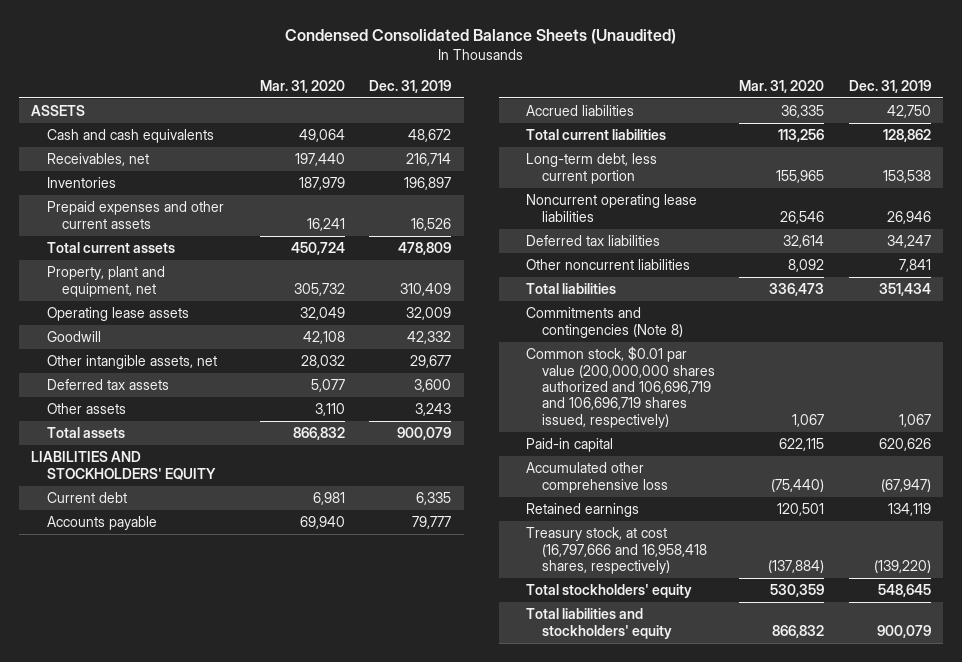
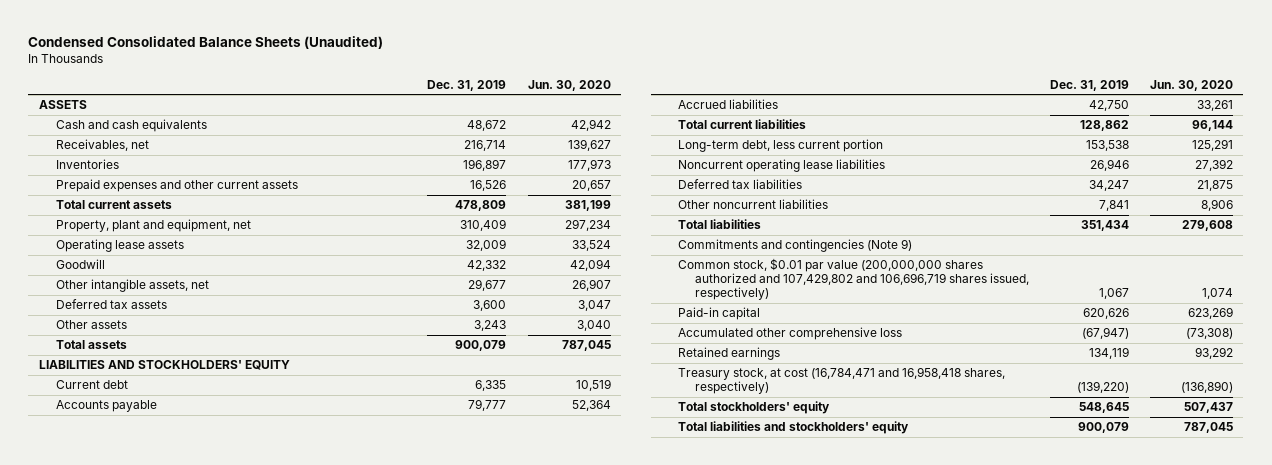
- | Mar. 31, 2020 | Dec. 31, 2019
+ | Dec. 31, 2019 | Jun. 30, 2020
- Commitments and contingencies (Note 8)
- Common stock, $0.01 par value (200,000,000 shares authorized and 106,696,719 and 106,696,719 shares issued, respectively) | 1,067 | 1,067
+ Commitments and contingencies (Note 9)
+ Common stock, $0.01 par value (200,000,000 shares authorized and 107,429,802 and 106,696,719 shares issued, respectively) | 1,067 | 1,074
- Treasury stock, at cost (16,797,666 and 16,958,418 shares, respectively) | (137,884) | (139,220)
+ Treasury stock, at cost (16,784,471 and 16,958,418 shares, respectively) | (139,220) | (136,890)

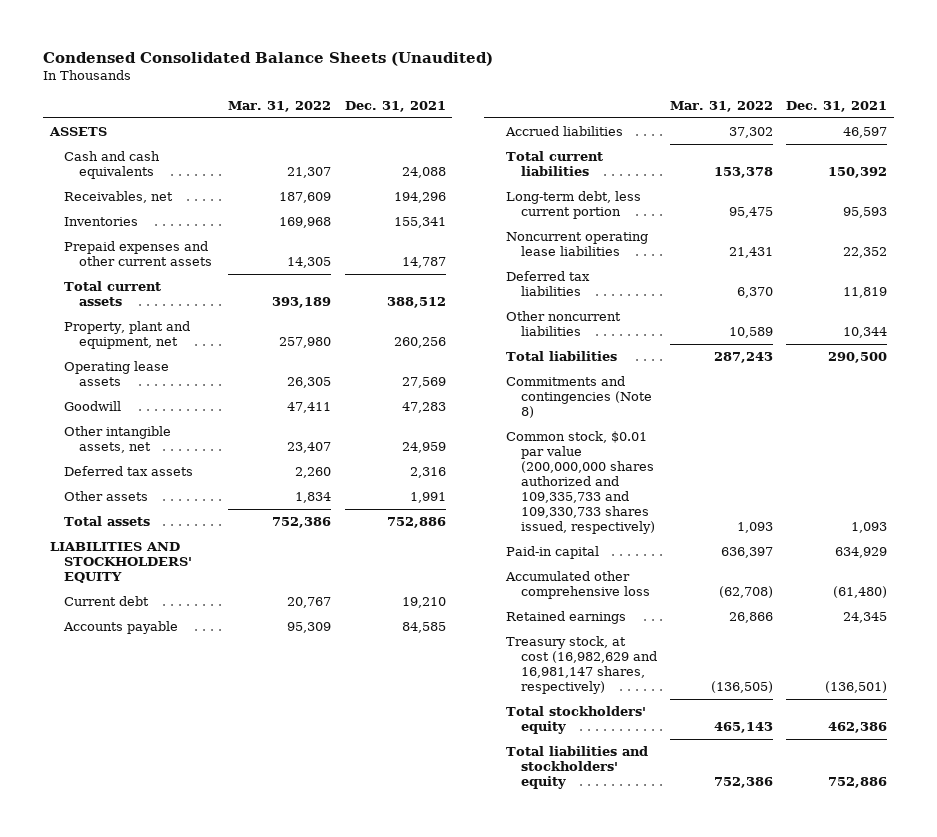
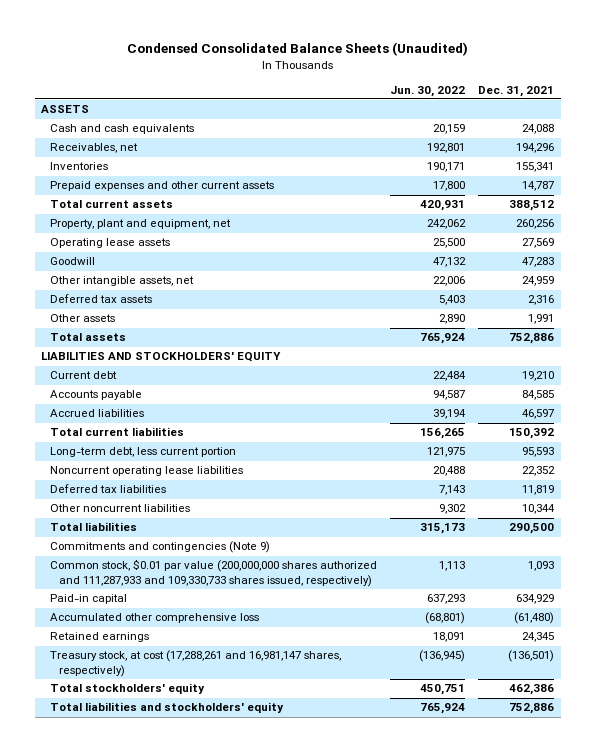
- | Mar. 31, 2022 | Dec. 31, 2021
+ | Jun. 30, 2022 | Dec. 31, 2021
- Commitments and contingencies (Note 8)
- Common stock, $0.01 par value (200,000,000 shares authorized and 109,335,733 and 109,330,733 shares issued, respectively) | 1,093 | 1,093
+ Commitments and contingencies (Note 9)
+ Common stock, $0.01 par value (200,000,000 shares authorized and 111,287,933 and 109,330,733 shares issued, respectively) | 1,113 | 1,093
- Treasury stock, at cost (16,982,629 and 16,981,147 shares, respectively) | (136,505) | (136,501)
+ Treasury stock, at cost (17,288,261 and 16,981,147 shares, respectively) | (136,945) | (136,501)

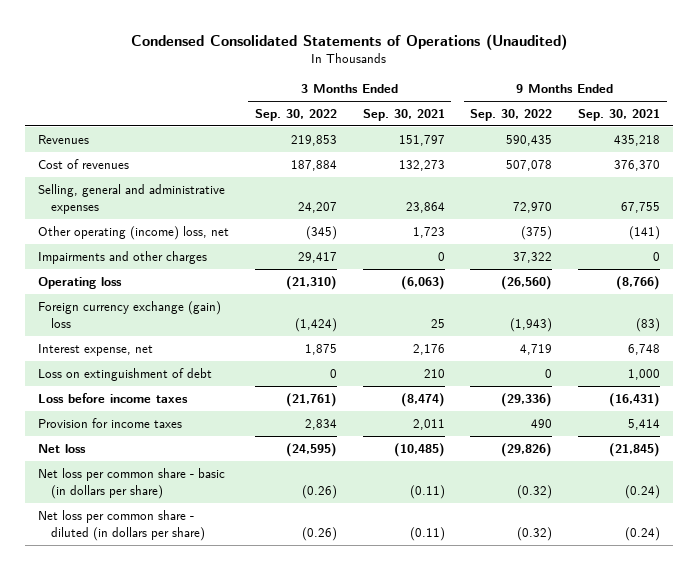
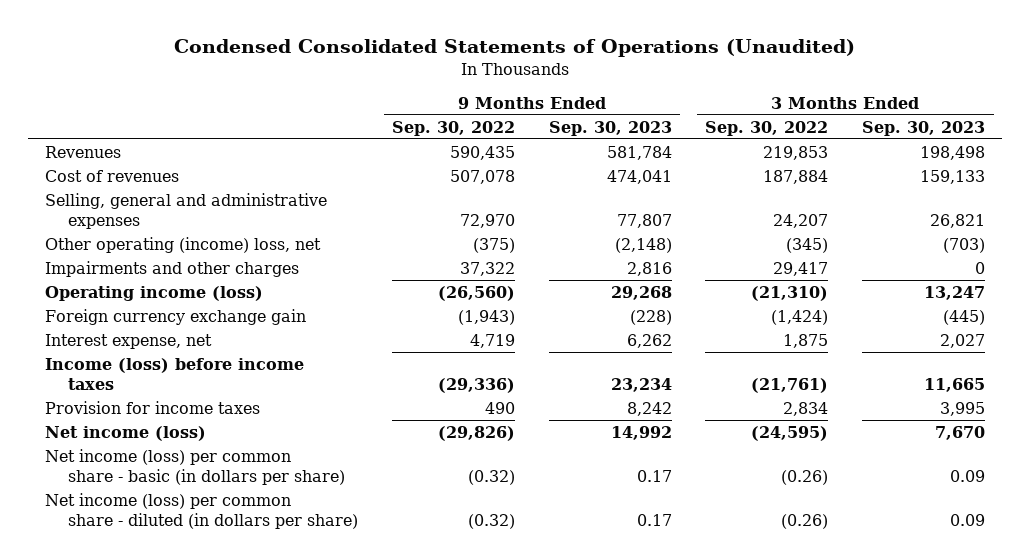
- | 3 Months Ended Sep. 30, 2022 | 3 Months Ended Sep. 30, 2021 | 9 Months Ended Sep. 30, 2022 | 9 Months Ended Sep. 30, 2021
+ | 9 Months Ended Sep. 30, 2022 | 9 Months Ended Sep. 30, 2023 | 3 Months Ended Sep. 30, 2022 | 3 Months Ended Sep. 30, 2023
- Operating loss | (21,310) | (6,063) | (26,560) | (8,766)
- Foreign currency exchange (gain) loss | (1,424) | 25 | (1,943) | (83)
+ Operating income (loss) | (26,560) | 29,268 | (21,310) | 13,247
+ Foreign currency exchange gain | (1,943) | (228) | (1,424) | (445)
- Loss on extinguishment of debt | 0 | 210 | 0 | 1,000
- Loss before income taxes | (21,761) | (8,474) | (29,336) | (16,431)
+ Income (loss) before income taxes | (29,336) | 23,234 | (21,761) | 11,665
- Net loss | (24,595) | (10,485) | (29,826) | (21,845)
- Net loss per common share - basic (in dollars per share) | (0.26) | (0.11) | (0.32) | (0.24)
- Net loss per common share - diluted (in dollars per share) | (0.26) | (0.11) | (0.32) | (0.24)
+ Net income (loss) | (29,826) | 14,992 | (24,595) | 7,670
+ Net income (loss) per common share - basic (in dollars per share) | (0.32) | 0.17 | (0.26) | 0.09
+ Net income (loss) per common share - diluted (in dollars per share) | (0.32) | 0.17 | (0.26) | 0.09

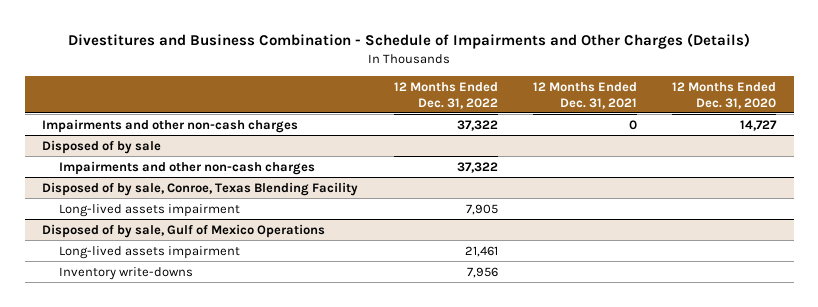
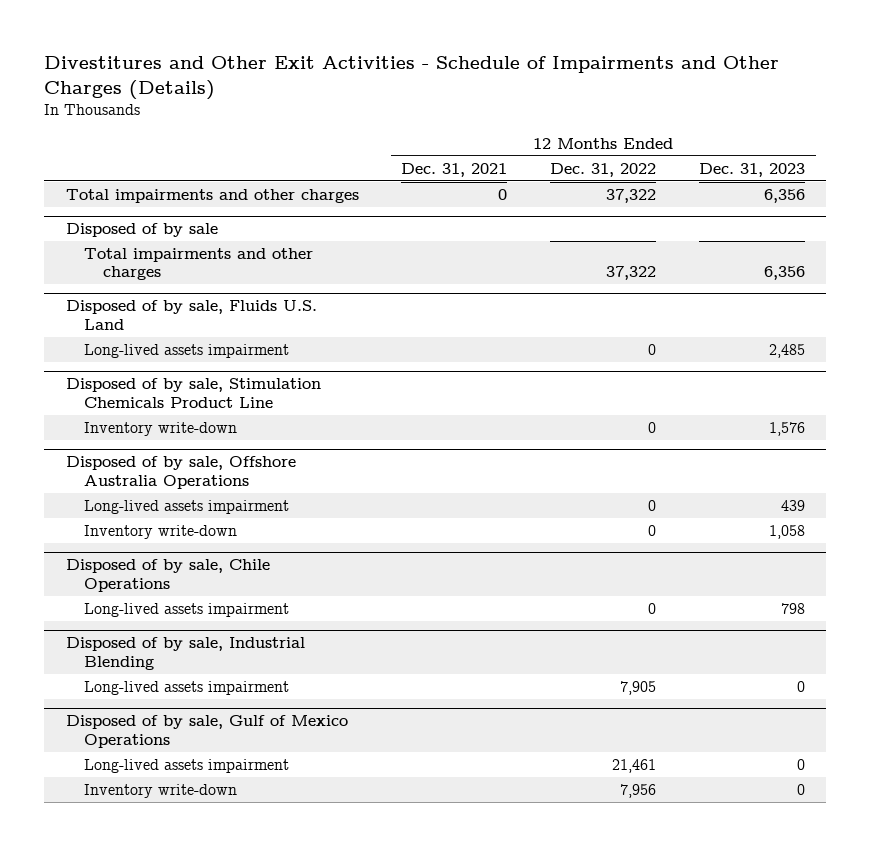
- Divestitures and Business Combination - Schedule of Impairments and Other Charges (Details)
+ Divestitures and Other Exit Activities - Schedule of Impairments and Other Charges (Details)
- | 12 Months Ended Dec. 31, 2022 | 12 Months Ended Dec. 31, 2021 | 12 Months Ended Dec. 31, 2020
+ | 12 Months Ended Dec. 31, 2021 | 12 Months Ended Dec. 31, 2022 | 12 Months Ended Dec. 31, 2023
- Impairments and other non-cash charges | 37,322 | 0 | 14,727
+ Total impairments and other charges | 0 | 37,322 | 6,356
@ Disposed of by sale
- Impairments and other non-cash charges | 37,322 | |
- Disposed of by sale, Conroe, Texas Blending Facility
@ Disposed of by sale
+ Total impairments and other charges | | 37,322 | 6,356
+ Disposed of by sale, Fluids U.S. Land
+ Long-lived assets impairment | | 0 | 2,485
+ Disposed of by sale, Stimulation Chemicals Product Line
+ Inventory write-down | | 0 | 1,576
+ Disposed of by sale, Offshore Australia Operations
+ Long-lived assets impairment | | 0 | 439
+ Inventory write-down | | 0 | 1,058
+ Disposed of by sale, Chile Operations
+ Long-lived assets impairment | | 0 | 798
+ Disposed of by sale, Industrial Blending
@ Disposed of by sale, Gulf of Mexico Operations
- Inventory write-downs | 7,956 | |
+ Inventory write-down | | 7,956 | 0

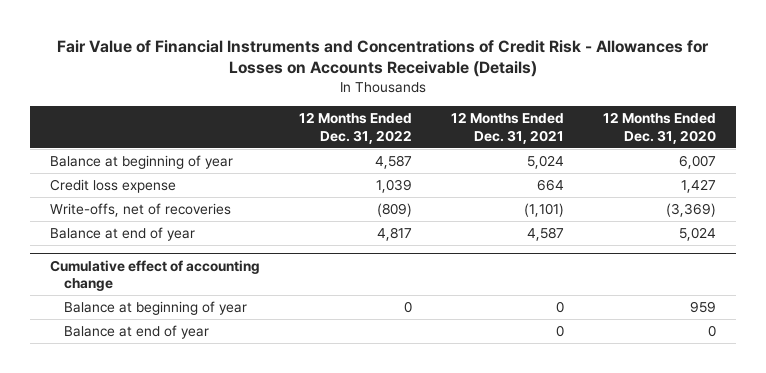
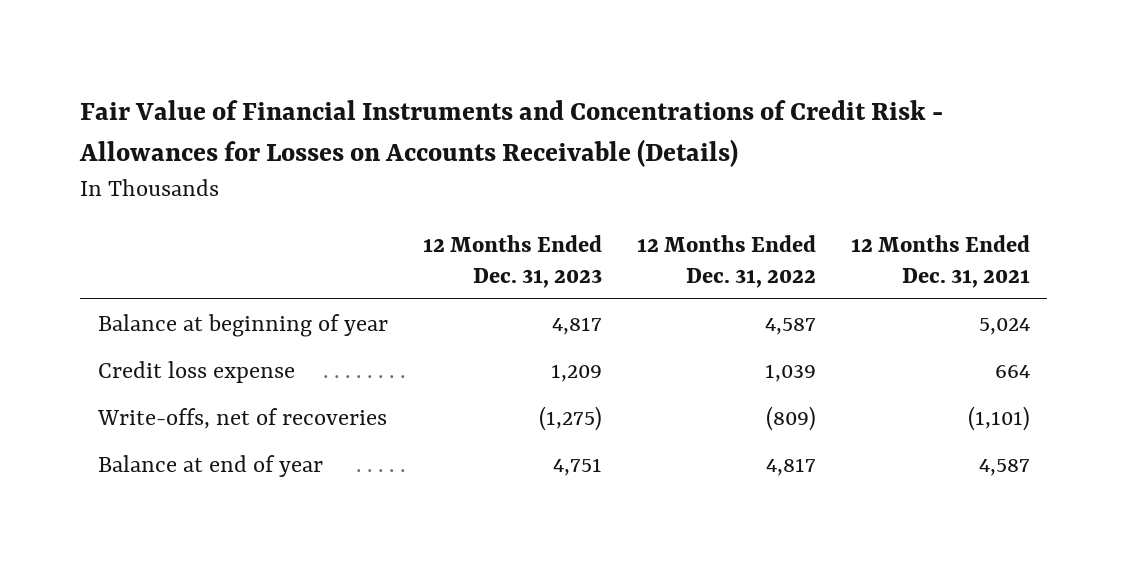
- | 12 Months Ended Dec. 31, 2022 | 12 Months Ended Dec. 31, 2021 | 12 Months Ended Dec. 31, 2020
+ | 12 Months Ended Dec. 31, 2023 | 12 Months Ended Dec. 31, 2022 | 12 Months Ended Dec. 31, 2021
- Cumulative effect of accounting change
- Balance at beginning of year | 0 | 0 | 959
- Balance at end of year | | 0 | 0

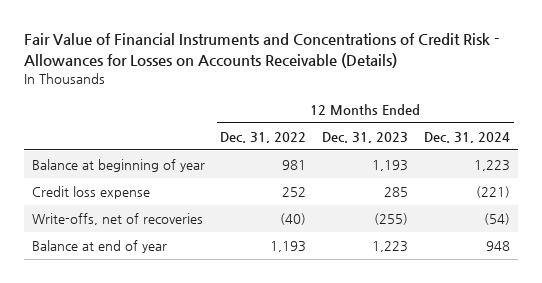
- | 12 Months Ended Dec. 31, 2023 | 12 Months Ended Dec. 31, 2022 | 12 Months Ended Dec. 31, 2021
+ | 12 Months Ended Dec. 31, 2022 | 12 Months Ended Dec. 31, 2023 | 12 Months Ended Dec. 31, 2024
- Balance at beginning of year | 4,817 | 4,587 | 5,024
- Credit loss expense | 1,209 | 1,039 | 664
- Write-offs, net of recoveries | (1,275) | (809) | (1,101)
- Balance at end of year | 4,751 | 4,817 | 4,587
+ Balance at beginning of year | 981 | 1,193 | 1,223
+ Credit loss expense | 252 | 285 | (221)
+ Write-offs, net of recoveries | (40) | (255) | (54)
+ Balance at end of year | 1,193 | 1,223 | 948

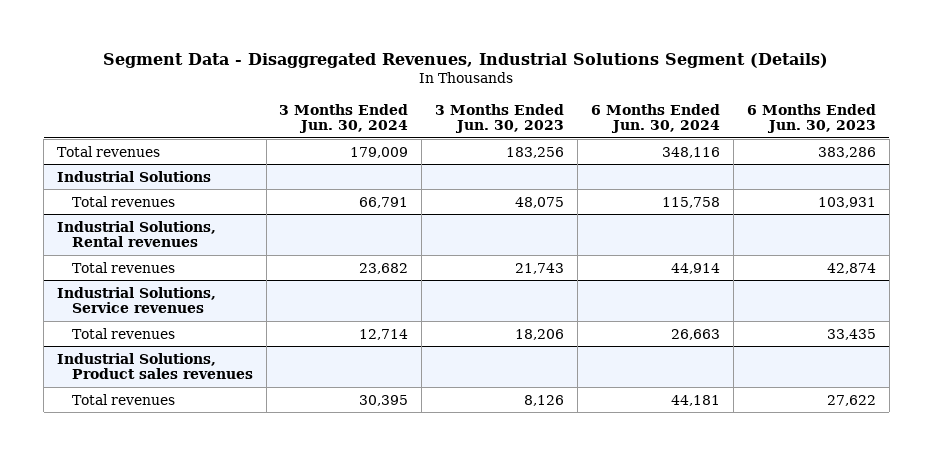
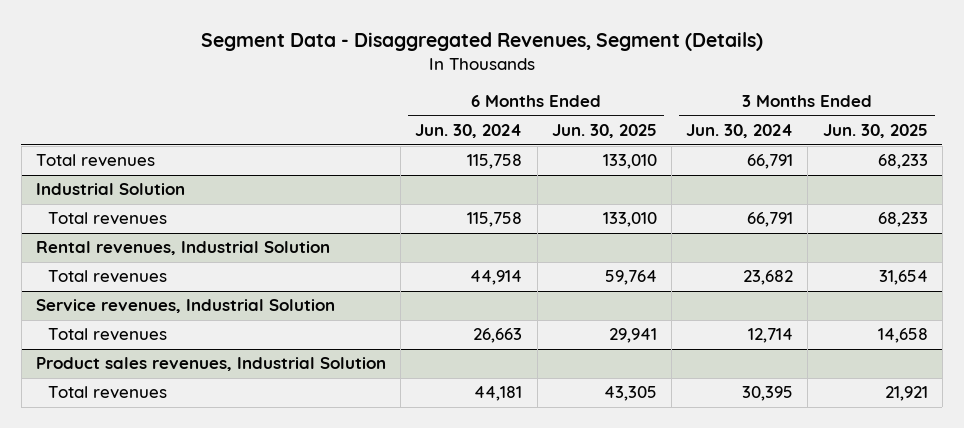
- Segment Data - Disaggregated Revenues, Industrial Solutions Segment (Details)
+ Segment Data - Disaggregated Revenues, Segment (Details)
- | 3 Months Ended Jun. 30, 2024 | 3 Months Ended Jun. 30, 2023 | 6 Months Ended Jun. 30, 2024 | 6 Months Ended Jun. 30, 2023
+ | 6 Months Ended Jun. 30, 2024 | 6 Months Ended Jun. 30, 2025 | 3 Months Ended Jun. 30, 2024 | 3 Months Ended Jun. 30, 2025
- Total revenues | 179,009 | 183,256 | 348,116 | 383,286
- Industrial Solutions
- Industrial Solutions, Rental revenues
+ Industrial Solution
+ Total revenues | 115,758 | 133,010 | 66,791 | 68,233
+ Rental revenues, Industrial Solution
- Industrial Solutions, Service revenues
+ Service revenues, Industrial Solution
- Industrial Solutions, Product sales revenues
+ Product sales revenues, Industrial Solution

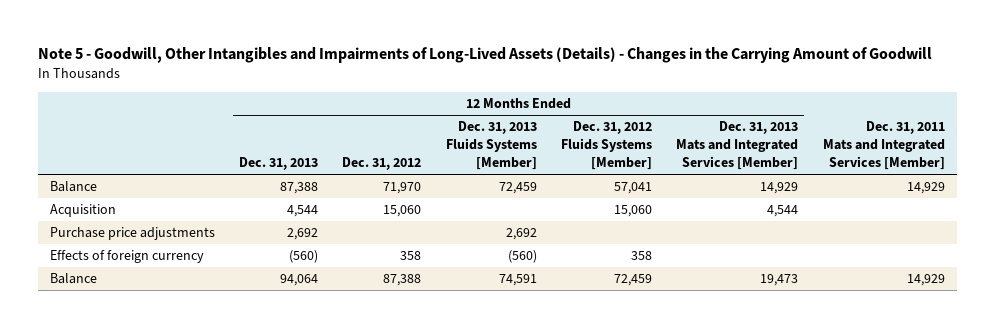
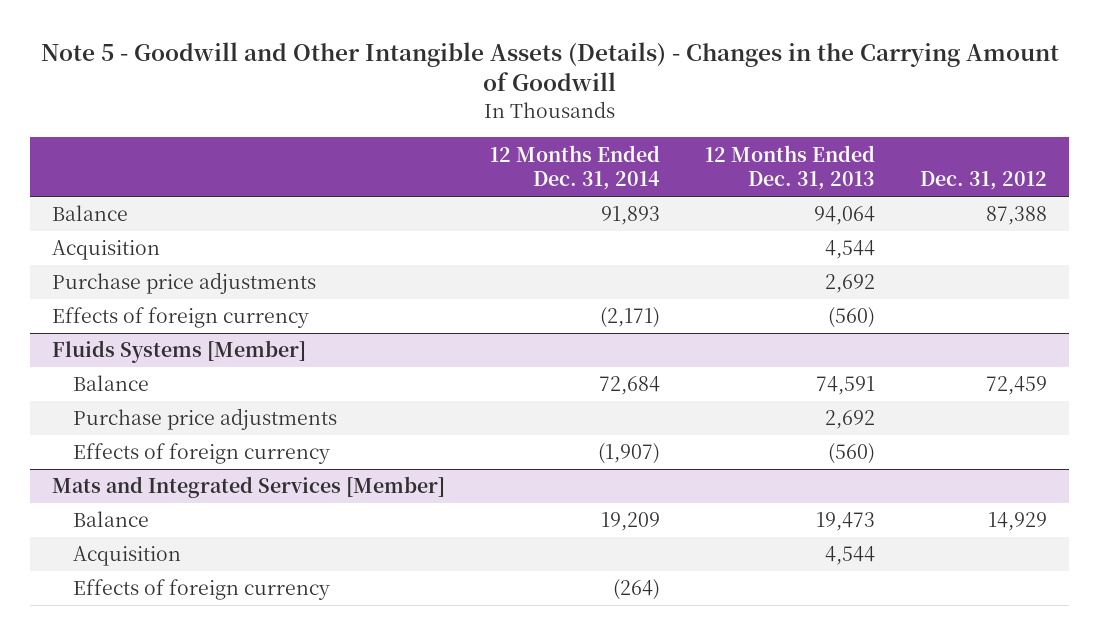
- Note 5 - Goodwill, Other Intangibles and Impairments of Long-Lived Assets (Details) - Changes in the Carrying Amount of Goodwill
+ Note 5 - Goodwill and Other Intangible Assets (Details) - Changes in the Carrying Amount of Goodwill
- | 12 Months Ended Dec. 31, 2013 | 12 Months Ended Dec. 31, 2012 | 12 Months Ended Dec. 31, 2013 Fluids Systems [Member] | 12 Months Ended Dec. 31, 2012 Fluids Systems [Member] | 12 Months Ended Dec. 31, 2013 Mats and Integrated Services [Member] | Dec. 31, 2011 Mats and Integrated Services [Member]
+ | 12 Months Ended Dec. 31, 2014 | 12 Months Ended Dec. 31, 2013 | Dec. 31, 2012
- Balance | 87,388 | 71,970 | 72,459 | 57,041 | 14,929 | 14,929
moved up: Balance | 91,893 | 94,064 | 87,388
+ Fluids Systems [Member]
+ Balance | 72,684 | 74,591 | 72,459
+ Purchase price adjustments | | 2,692 |
+ Effects of foreign currency | (1,907) | (560) |
+ Mats and Integrated Services [Member]
+ Balance | 19,209 | 19,473 | 14,929
+ Acquisition | | 4,544 |
+ Effects of foreign currency | (264) | |

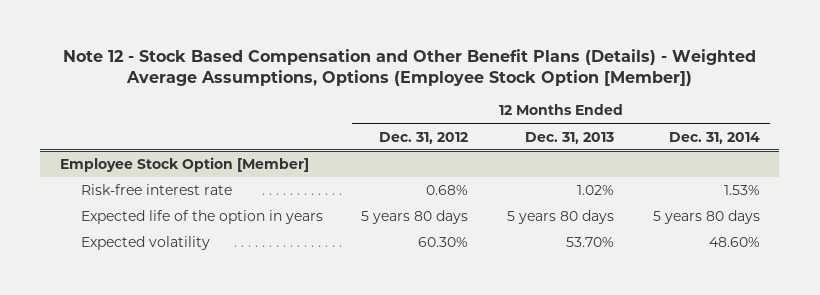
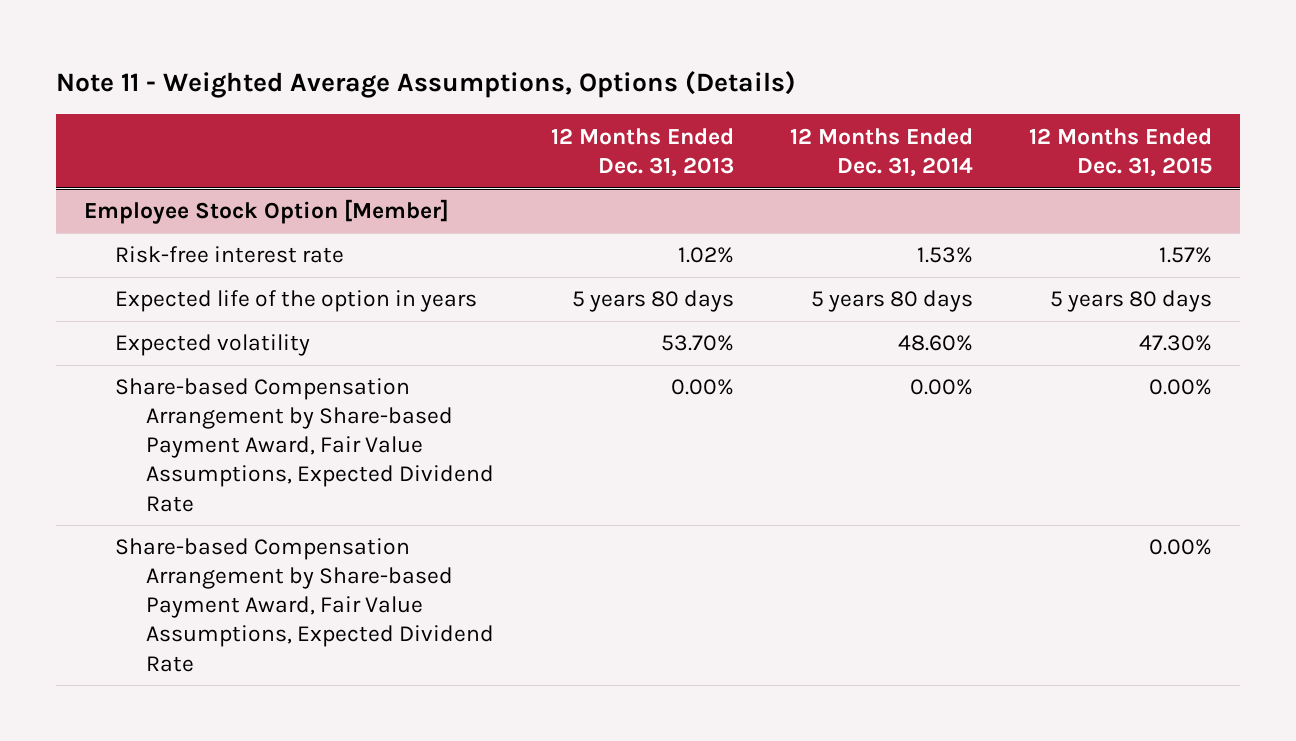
- Note 12 - Stock Based Compensation and Other Benefit Plans (Details) - Weighted Average Assumptions, Options (Employee Stock Option [Member])
+ Note 11 - Weighted Average Assumptions, Options (Details)
- | 12 Months Ended Dec. 31, 2012 | 12 Months Ended Dec. 31, 2013 | 12 Months Ended Dec. 31, 2014
+ | 12 Months Ended Dec. 31, 2013 | 12 Months Ended Dec. 31, 2014 | 12 Months Ended Dec. 31, 2015
@ Employee Stock Option [Member]
+ Share-based Compensation Arrangement by Share-based Payment Award, Fair Value Assumptions, Expected Dividend Rate | 0.00% | 0.00% | 0.00%
+ Share-based Compensation Arrangement by Share-based Payment Award, Fair Value Assumptions, Expected Dividend Rate | | | 0.00%

